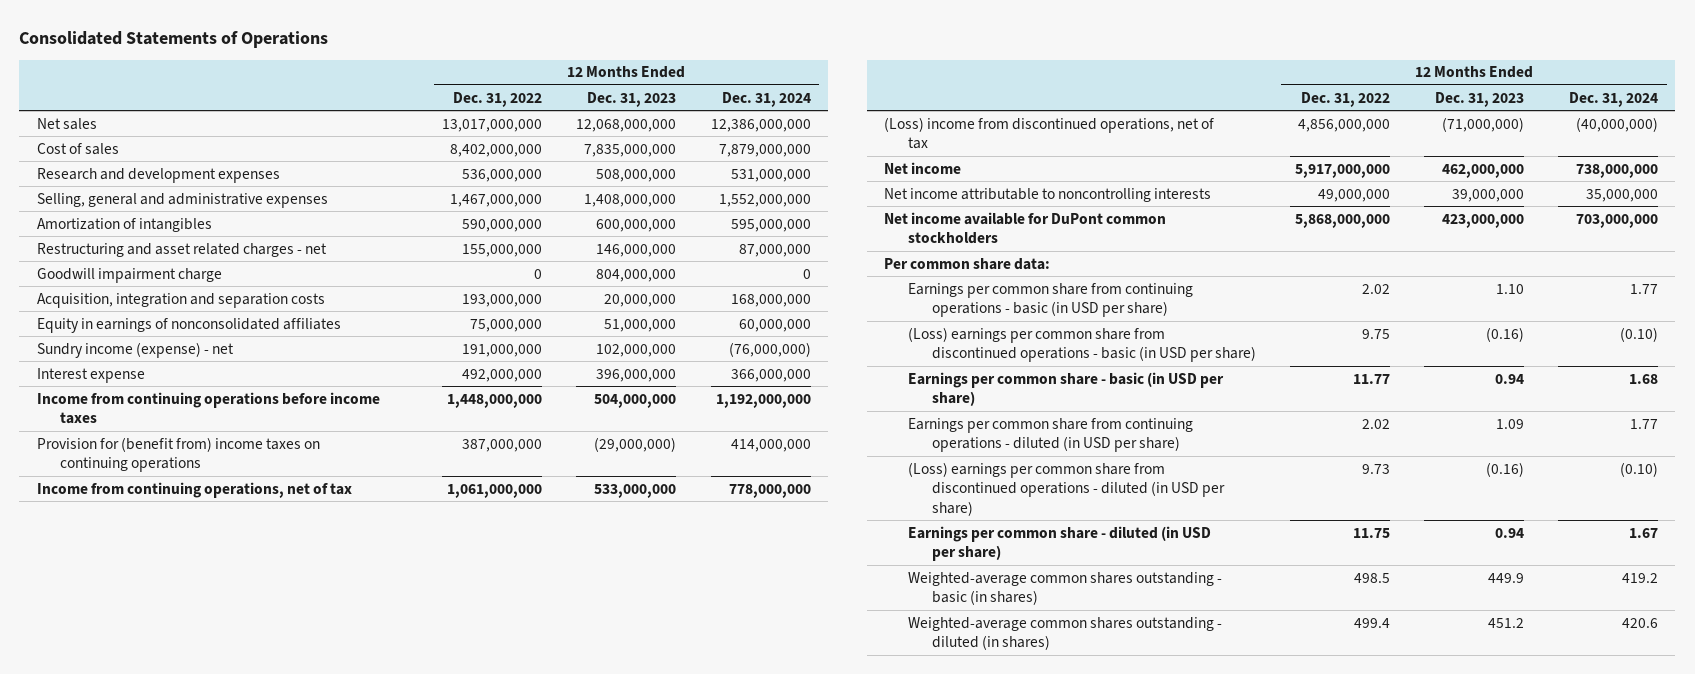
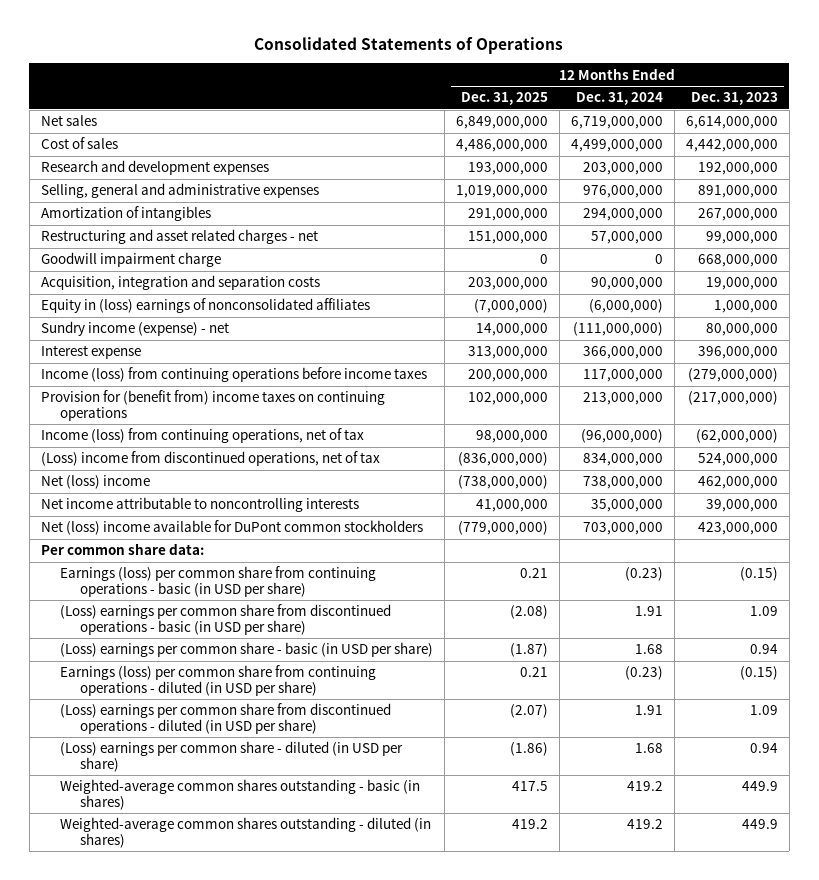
- | 12 Months Ended Dec. 31, 2022 | 12 Months Ended Dec. 31, 2023 | 12 Months Ended Dec. 31, 2024
+ | 12 Months Ended Dec. 31, 2025 | 12 Months Ended Dec. 31, 2024 | 12 Months Ended Dec. 31, 2023
- Net sales | 13,017,000,000 | 12,068,000,000 | 12,386,000,000
- Cost of sales | 8,402,000,000 | 7,835,000,000 | 7,879,000,000
- Research and development expenses | 536,000,000 | 508,000,000 | 531,000,000
- Selling, general and administrative expenses | 1,467,000,000 | 1,408,000,000 | 1,552,000,000
- Amortization of intangibles | 590,000,000 | 600,000,000 | 595,000,000
- Restructuring and asset related charges - net | 155,000,000 | 146,000,000 | 87,000,000
- Goodwill impairment charge | 0 | 804,000,000 | 0
- Acquisition, integration and separation costs | 193,000,000 | 20,000,000 | 168,000,000
- Equity in earnings of nonconsolidated affiliates | 75,000,000 | 51,000,000 | 60,000,000
- Sundry income (expense) - net | 191,000,000 | 102,000,000 | (76,000,000)
+ Net sales | 6,849,000,000 | 6,719,000,000 | 6,614,000,000
+ Cost of sales | 4,486,000,000 | 4,499,000,000 | 4,442,000,000
+ Research and development expenses | 193,000,000 | 203,000,000 | 192,000,000
+ Selling, general and administrative expenses | 1,019,000,000 | 976,000,000 | 891,000,000
+ Amortization of intangibles | 291,000,000 | 294,000,000 | 267,000,000
+ Restructuring and asset related charges - net | 151,000,000 | 57,000,000 | 99,000,000
+ Goodwill impairment charge | 0 | 0 | 668,000,000
+ Acquisition, integration and separation costs | 203,000,000 | 90,000,000 | 19,000,000
+ Equity in (loss) earnings of nonconsolidated affiliates | (7,000,000) | (6,000,000) | 1,000,000
+ Sundry income (expense) - net | 14,000,000 | (111,000,000) | 80,000,000
- Income from continuing operations before income taxes | 1,448,000,000 | 504,000,000 | 1,192,000,000
- Provision for (benefit from) income taxes on continuing operations | 387,000,000 | (29,000,000) | 414,000,000
- Income from continuing operations, net of tax | 1,061,000,000 | 533,000,000 | 778,000,000
- (Loss) income from discontinued operations, net of tax | 4,856,000,000 | (71,000,000) | (40,000,000)
- Net income | 5,917,000,000 | 462,000,000 | 738,000,000
+ Income (loss) from continuing operations before income taxes | 200,000,000 | 117,000,000 | (279,000,000)
+ Provision for (benefit from) income taxes on continuing operations | 102,000,000 | 213,000,000 | (217,000,000)
+ Income (loss) from continuing operations, net of tax | 98,000,000 | (96,000,000) | (62,000,000)
+ (Loss) income from discontinued operations, net of tax | (836,000,000) | 834,000,000 | 524,000,000
+ Net (loss) income | (738,000,000) | 738,000,000 | 462,000,000
- Net income available for DuPont common stockholders | 5,868,000,000 | 423,000,000 | 703,000,000
+ Net (loss) income available for DuPont common stockholders | (779,000,000) | 703,000,000 | 423,000,000
- Earnings per common share from continuing operations - basic (in USD per share) | 2.02 | 1.10 | 1.77
- (Loss) earnings per common share from discontinued operations - basic (in USD per share) | 9.75 | (0.16) | (0.10)
- Earnings per common share - basic (in USD per share) | 11.77 | 0.94 | 1.68
- Earnings per common share from continuing operations - diluted (in USD per share) | 2.02 | 1.09 | 1.77
- (Loss) earnings per common share from discontinued operations - diluted (in USD per share) | 9.73 | (0.16) | (0.10)
- Earnings per common share - diluted (in USD per share) | 11.75 | 0.94 | 1.67
+ Earnings (loss) per common share from continuing operations - basic (in USD per share) | 0.21 | (0.23) | (0.15)
+ (Loss) earnings per common share from discontinued operations - basic (in USD per share) | (2.08) | 1.91 | 1.09
+ (Loss) earnings per common share - basic (in USD per share) | (1.87) | 1.68 | 0.94
+ Earnings (loss) per common share from continuing operations - diluted (in USD per share) | 0.21 | (0.23) | (0.15)
+ (Loss) earnings per common share from discontinued operations - diluted (in USD per share) | (2.07) | 1.91 | 1.09
+ (Loss) earnings per common share - diluted (in USD per share) | (1.86) | 1.68 | 0.94
- Weighted-average common shares outstanding - diluted (in shares) | 499.4 | 451.2 | 420.6
+ Weighted-average common shares outstanding - diluted (in shares) | 419.2 | 419.2 | 449.9

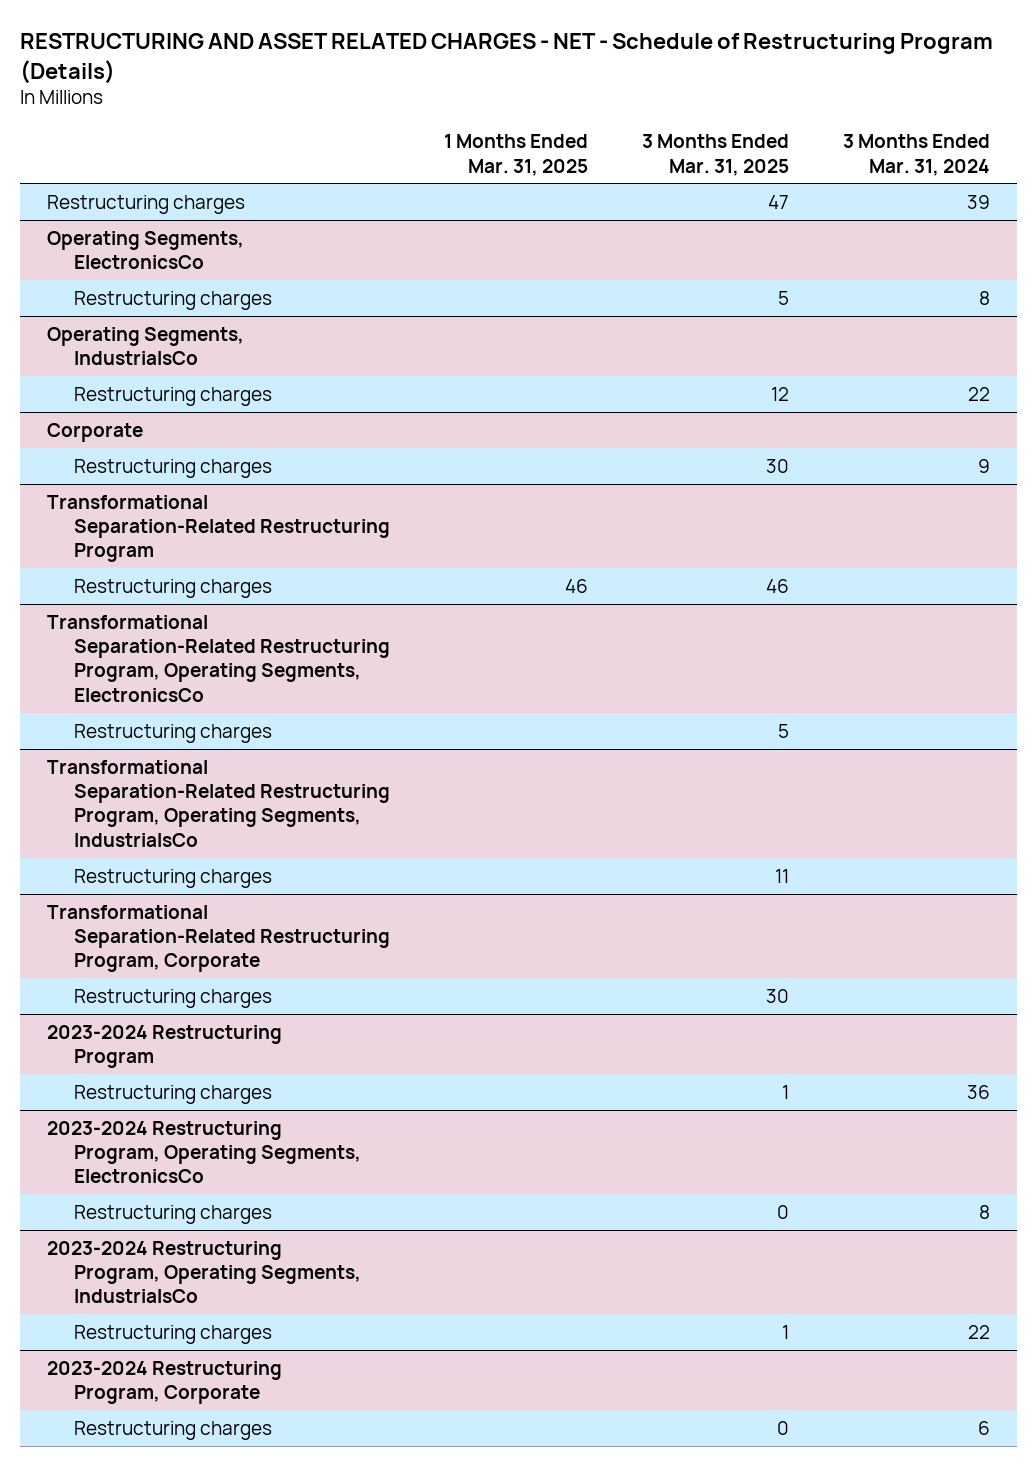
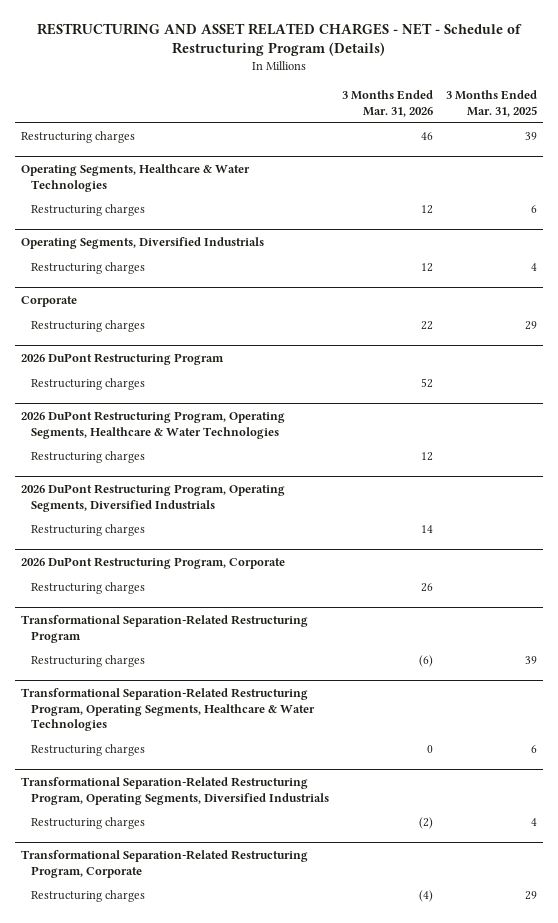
- | 1 Months Ended Mar. 31, 2025 | 3 Months Ended Mar. 31, 2025 | 3 Months Ended Mar. 31, 2024
+ | 3 Months Ended Mar. 31, 2026 | 3 Months Ended Mar. 31, 2025
- Restructuring charges | | 47 | 39
- Operating Segments, ElectronicsCo
- Restructuring charges | | 5 | 8
- Operating Segments, IndustrialsCo
- Restructuring charges | | 12 | 22
+ Restructuring charges | 46 | 39
+ Operating Segments, Healthcare & Water Technologies
+ Restructuring charges | 12 | 6
+ Operating Segments, Diversified Industrials
+ Restructuring charges | 12 | 4
@ Corporate
- Restructuring charges | | 30 | 9
+ Restructuring charges | 22 | 29
+ 2026 DuPont Restructuring Program
+ Restructuring charges | 52 |
+ 2026 DuPont Restructuring Program, Operating Segments, Healthcare & Water Technologies
+ Restructuring charges | 12 |
+ 2026 DuPont Restructuring Program, Operating Segments, Diversified Industrials
+ Restructuring charges | 14 |
+ 2026 DuPont Restructuring Program, Corporate
+ Restructuring charges | 26 |
@ Transformational Separation-Related Restructuring Program
- Restructuring charges | 46 | 46 |
- Transformational Separation-Related Restructuring Program, Operating Segments, ElectronicsCo
- Restructuring charges | | 5 |
- Transformational Separation-Related Restructuring Program, Operating Segments, IndustrialsCo
- Restructuring charges | | 11 |
@ Transformational Separation-Related Restructuring Program
+ Restructuring charges | (6) | 39
+ Transformational Separation-Related Restructuring Program, Operating Segments, Healthcare & Water Technologies
+ Restructuring charges | 0 | 6
+ Transformational Separation-Related Restructuring Program, Operating Segments, Diversified Industrials
+ Restructuring charges | (2) | 4
@ Transformational Separation-Related Restructuring Program, Corporate
- Restructuring charges | | 30 |
- 2023-2024 Restructuring Program
- Restructuring charges | | 1 | 36
- 2023-2024 Restructuring Program, Operating Segments, ElectronicsCo
- Restructuring charges | | 0 | 8
- 2023-2024 Restructuring Program, Operating Segments, IndustrialsCo
- Restructuring charges | | 1 | 22
- 2023-2024 Restructuring Program, Corporate
- Restructuring charges | | 0 | 6
@ Transformational Separation-Related Restructuring Program, Corporate
+ Restructuring charges | (4) | 29

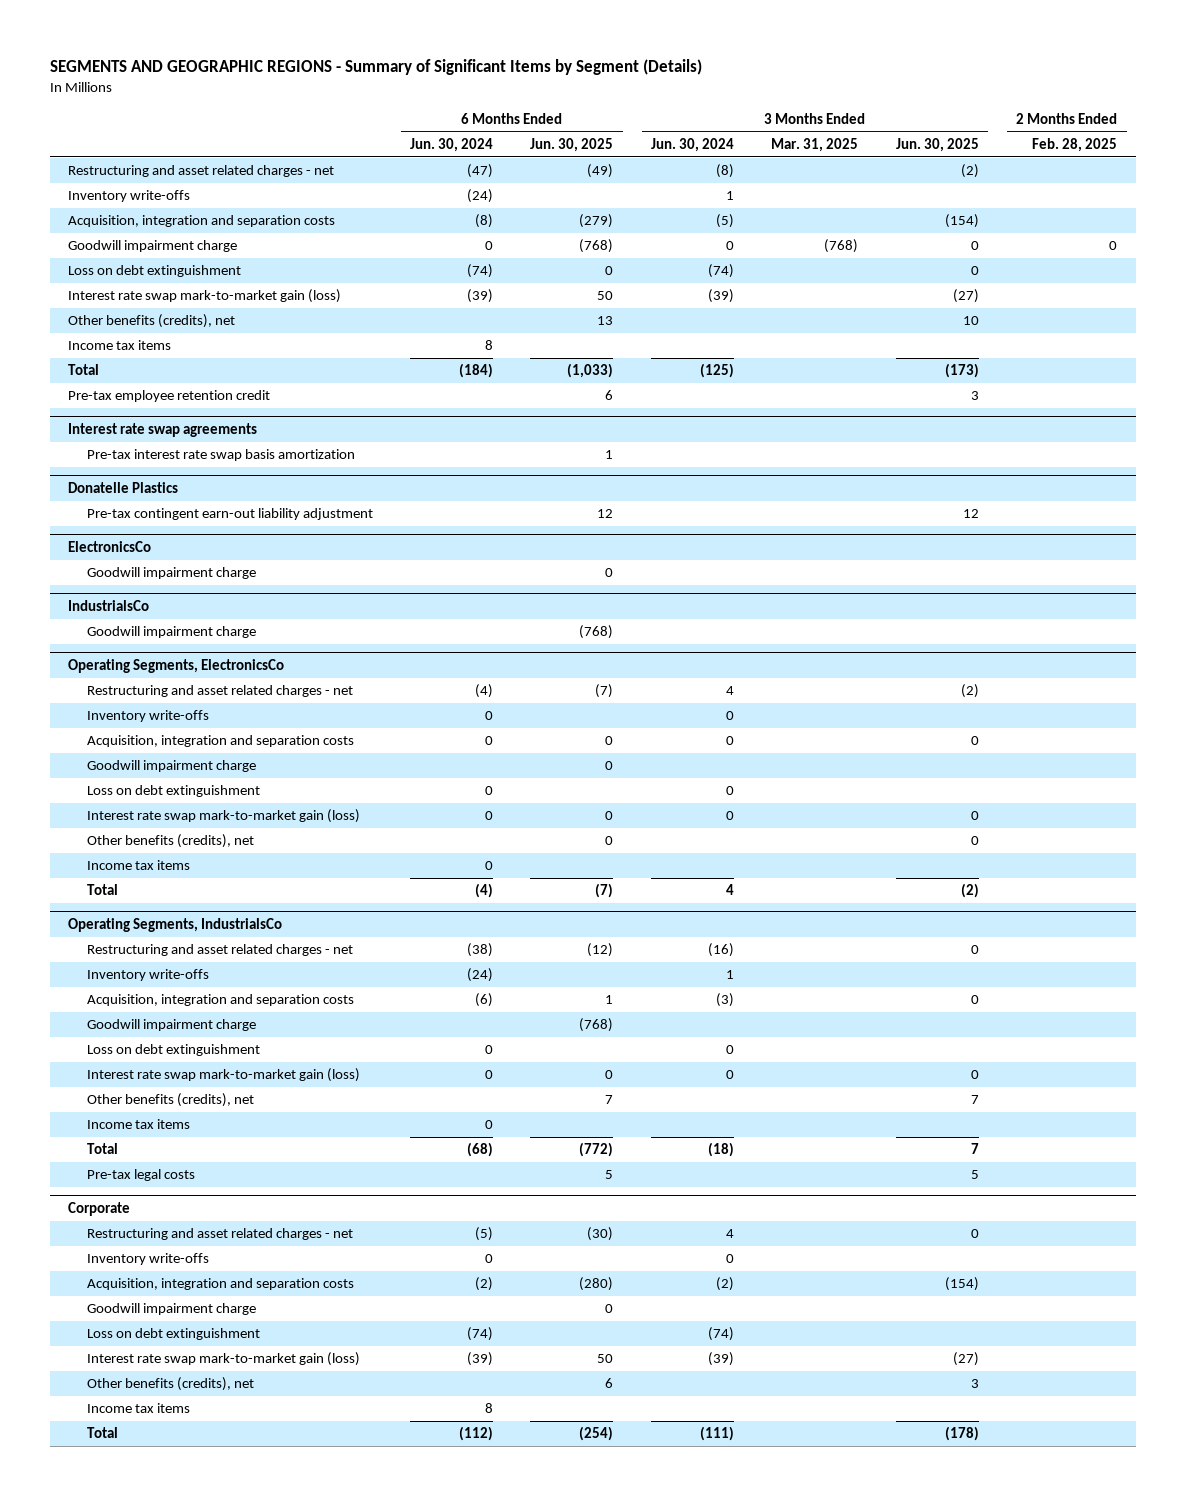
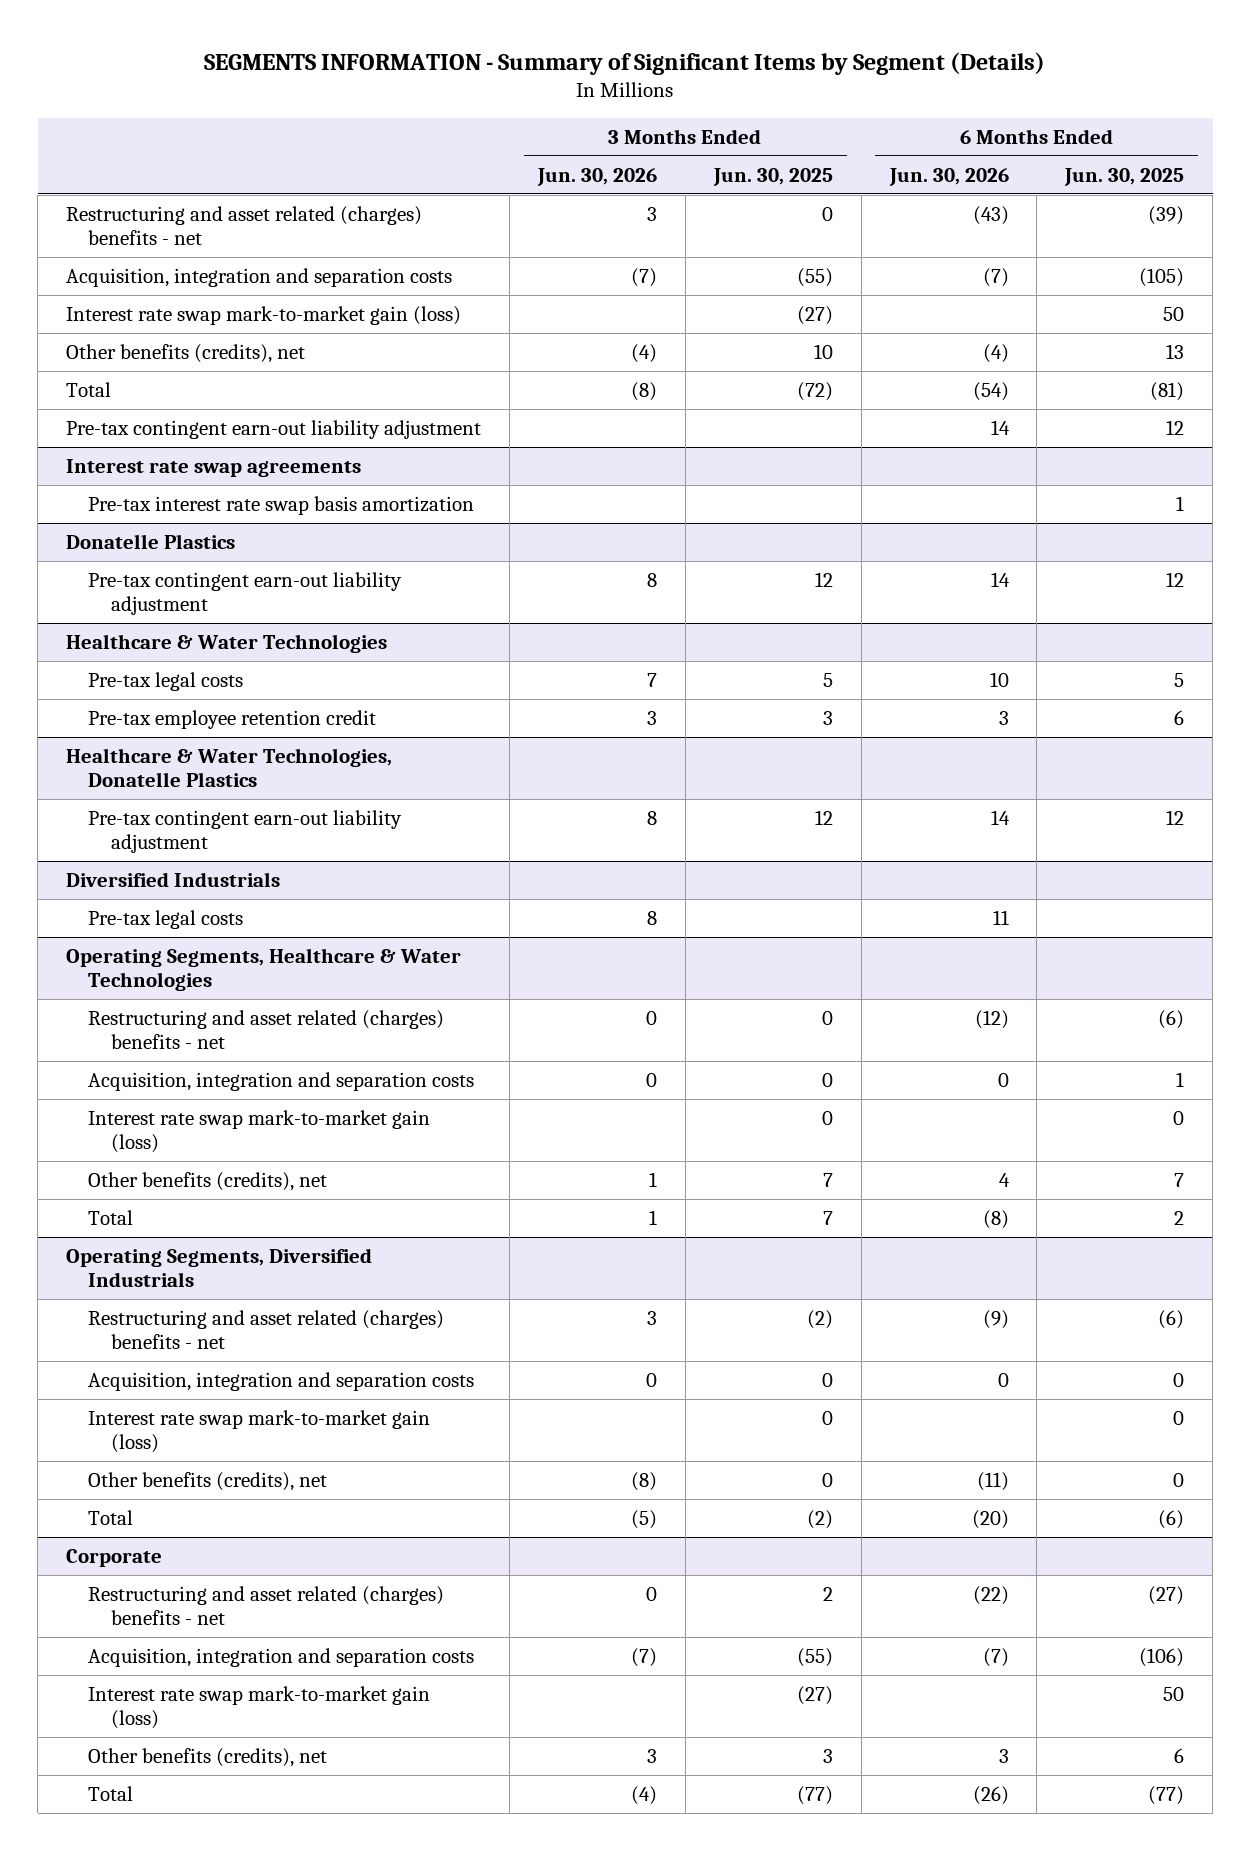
- SEGMENTS AND GEOGRAPHIC REGIONS - Summary of Significant Items by Segment (Details)
+ SEGMENTS INFORMATION - Summary of Significant Items by Segment (Details)
- | 6 Months Ended Jun. 30, 2024 | 6 Months Ended Jun. 30, 2025 | 3 Months Ended Jun. 30, 2024 | 3 Months Ended Mar. 31, 2025 | 3 Months Ended Jun. 30, 2025 | 2 Months Ended Feb. 28, 2025
+ | 3 Months Ended Jun. 30, 2026 | 3 Months Ended Jun. 30, 2025 | 6 Months Ended Jun. 30, 2026 | 6 Months Ended Jun. 30, 2025
- Restructuring and asset related charges - net | (47) | (49) | (8) | | (2) |
- Inventory write-offs | (24) | | 1 | | |
- Acquisition, integration and separation costs | (8) | (279) | (5) | | (154) |
- Goodwill impairment charge | 0 | (768) | 0 | (768) | 0 | 0
- Loss on debt extinguishment | (74) | 0 | (74) | | 0 |
+ Restructuring and asset related (charges) benefits - net | 3 | 0 | (43) | (39)
+ Acquisition, integration and separation costs | (7) | (55) | (7) | (105)
- Income tax items | 8 | | | | |
- Total | (184) | (1,033) | (125) | | (173) |
- Pre-tax employee retention credit | | 6 | | | 3 |
+ Total | (8) | (72) | (54) | (81)
+ Pre-tax contingent earn-out liability adjustment | | | 14 | 12
- ElectronicsCo
- Goodwill impairment charge | | 0 | | | |
- IndustrialsCo
- Goodwill impairment charge | | (768) | | | |
- Operating Segments, ElectronicsCo
- Restructuring and asset related charges - net | (4) | (7) | 4 | | (2) |
- Inventory write-offs | 0 | | 0 | | |
- Acquisition, integration and separation costs | 0 | 0 | 0 | | 0 |
- Goodwill impairment charge | | 0 | | | |
- Loss on debt extinguishment | 0 | | 0 | | |
- Interest rate swap mark-to-market gain (loss) | 0 | 0 | 0 | | 0 |
- Other benefits (credits), net | | 0 | | | 0 |
- Income tax items | 0 | | | | |
- Total | (4) | (7) | 4 | | (2) |
- Operating Segments, IndustrialsCo
- Restructuring and asset related charges - net | (38) | (12) | (16) | | 0 |
- Inventory write-offs | (24) | | 1 | | |
+ Healthcare & Water Technologies
+ Pre-tax legal costs | 7 | 5 | 10 | 5
+ Pre-tax employee retention credit | 3 | 3 | 3 | 6
+ Healthcare & Water Technologies, Donatelle Plastics
+ Pre-tax contingent earn-out liability adjustment | 8 | 12 | 14 | 12
+ Diversified Industrials
+ Pre-tax legal costs | 8 | | 11 |
+ Operating Segments, Healthcare & Water Technologies
+ Restructuring and asset related (charges) benefits - net | 0 | 0 | (12) | (6)
- Goodwill impairment charge | | (768) | | | |
- Loss on debt extinguishment | 0 | | 0 | | |
- Income tax items | 0 | | | | |
- Total | (68) | (772) | (18) | | 7 |
- Pre-tax legal costs | | 5 | | | 5 |
+ Total | 1 | 7 | (8) | 2
+ Operating Segments, Diversified Industrials
+ Restructuring and asset related (charges) benefits - net | 3 | (2) | (9) | (6)
+ Acquisition, integration and separation costs | 0 | 0 | 0 | 0
+ Interest rate swap mark-to-market gain (loss) | | 0 | | 0
+ Other benefits (credits), net | (8) | 0 | (11) | 0
+ Total | (5) | (2) | (20) | (6)
@ Corporate
- Restructuring and asset related charges - net | (5) | (30) | 4 | | 0 |
- Inventory write-offs | 0 | | 0 | | |
- Acquisition, integration and separation costs | (2) | (280) | (2) | | (154) |
- Goodwill impairment charge | | 0 | | | |
- Loss on debt extinguishment | (74) | | (74) | | |
+ Restructuring and asset related (charges) benefits - net | 0 | 2 | (22) | (27)
+ Acquisition, integration and separation costs | (7) | (55) | (7) | (106)
- Income tax items | 8 | | | | |
- Total | (112) | (254) | (111) | | (178) |
+ Total | (4) | (77) | (26) | (77)

